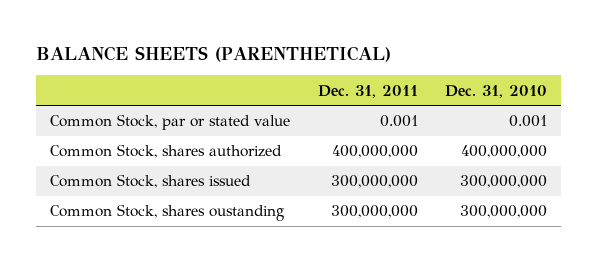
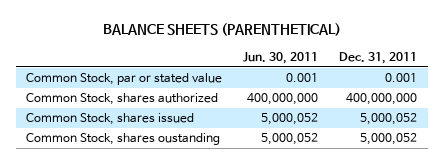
- | Dec. 31, 2011 | Dec. 31, 2010
+ | Jun. 30, 2011 | Dec. 31, 2011
- Common Stock, shares issued | 300,000,000 | 300,000,000
- Common Stock, shares oustanding | 300,000,000 | 300,000,000
+ Common Stock, shares issued | 5,000,052 | 5,000,052
+ Common Stock, shares oustanding | 5,000,052 | 5,000,052

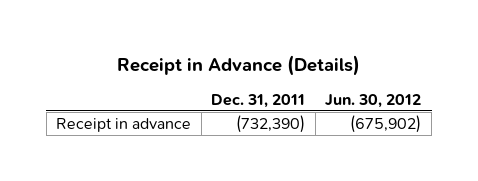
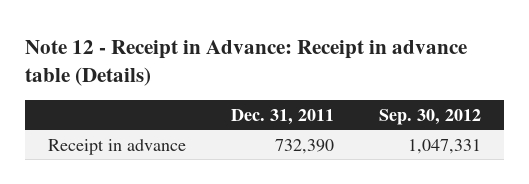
- Receipt in Advance (Details)
+ Note 12 - Receipt in Advance: Receipt in advance table (Details)
- | Dec. 31, 2011 | Jun. 30, 2012
+ | Dec. 31, 2011 | Sep. 30, 2012
- Receipt in advance | (732,390) | (675,902)
+ Receipt in advance | 732,390 | 1,047,331

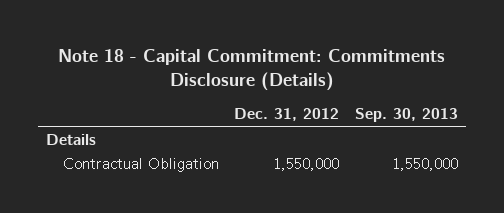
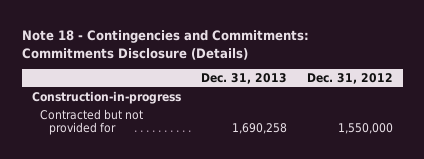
- Note 18 - Capital Commitment: Commitments Disclosure (Details)
+ Note 18 - Contingencies and Commitments: Commitments Disclosure (Details)
- | Dec. 31, 2012 | Sep. 30, 2013
+ | Dec. 31, 2013 | Dec. 31, 2012
- Details
- Contractual Obligation | 1,550,000 | 1,550,000
+ Construction-in-progress
+ Contracted but not provided for | 1,690,258 | 1,550,000

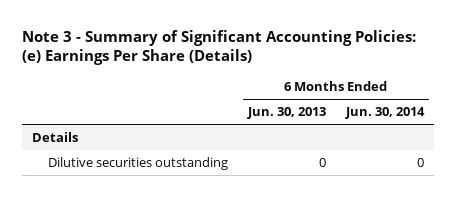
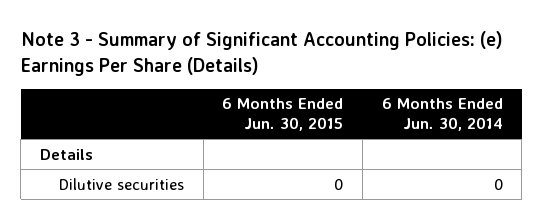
- | 6 Months Ended Jun. 30, 2013 | 6 Months Ended Jun. 30, 2014
+ | 6 Months Ended Jun. 30, 2015 | 6 Months Ended Jun. 30, 2014
- Dilutive securities outstanding | 0 | 0
+ Dilutive securities | 0 | 0

